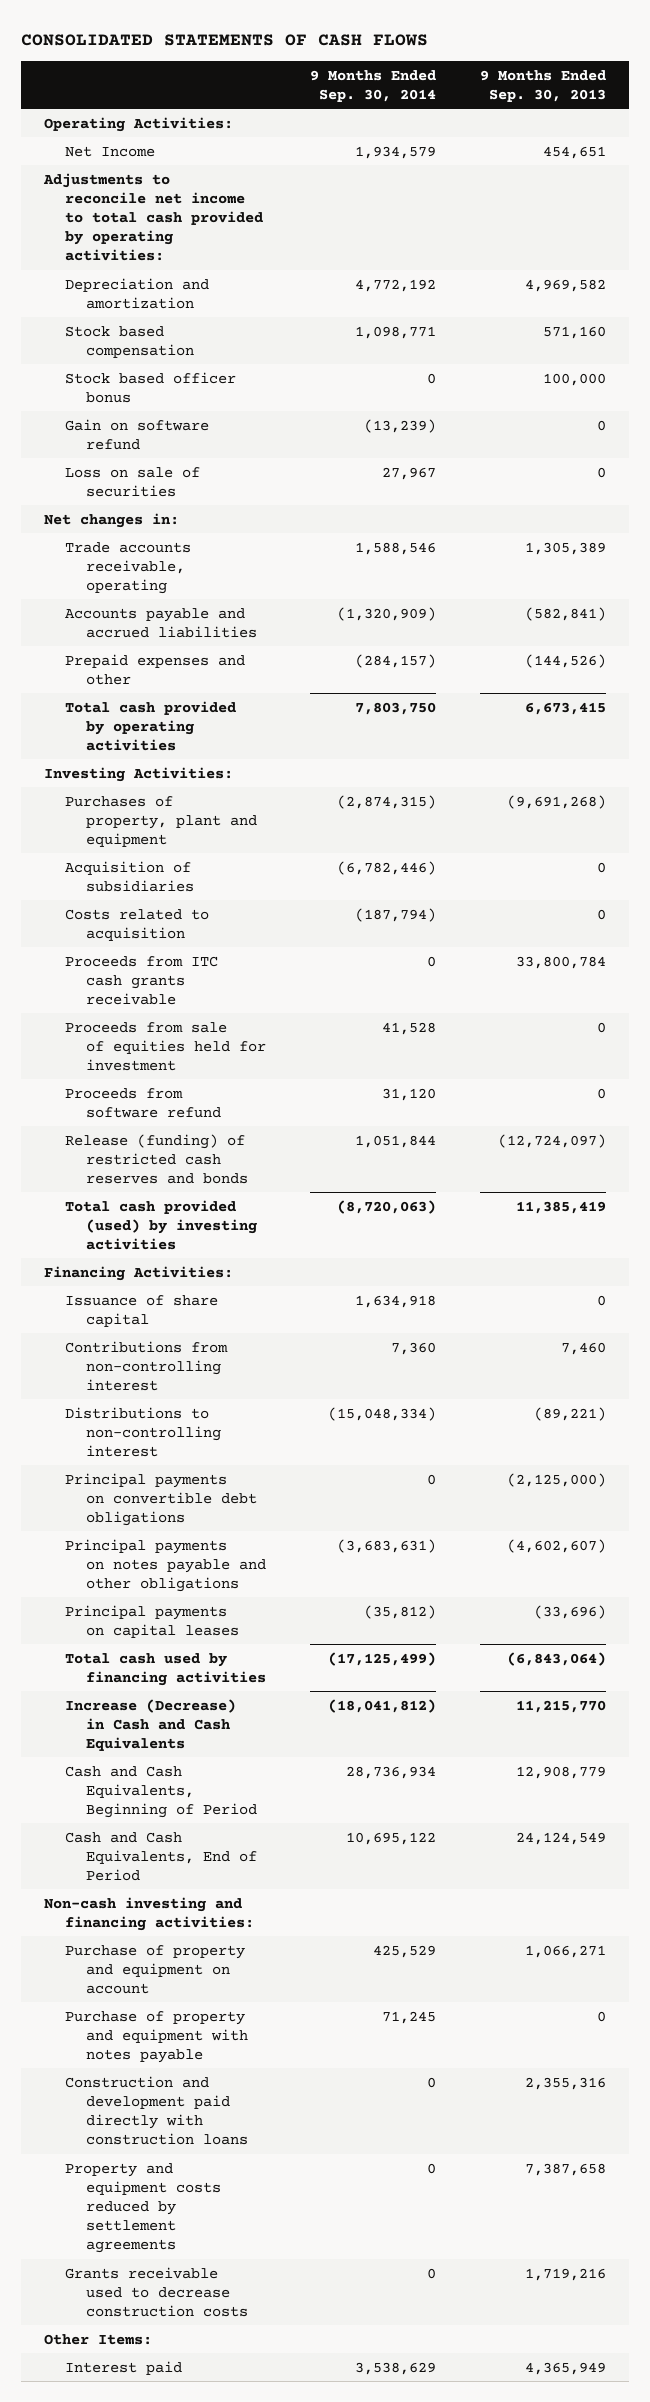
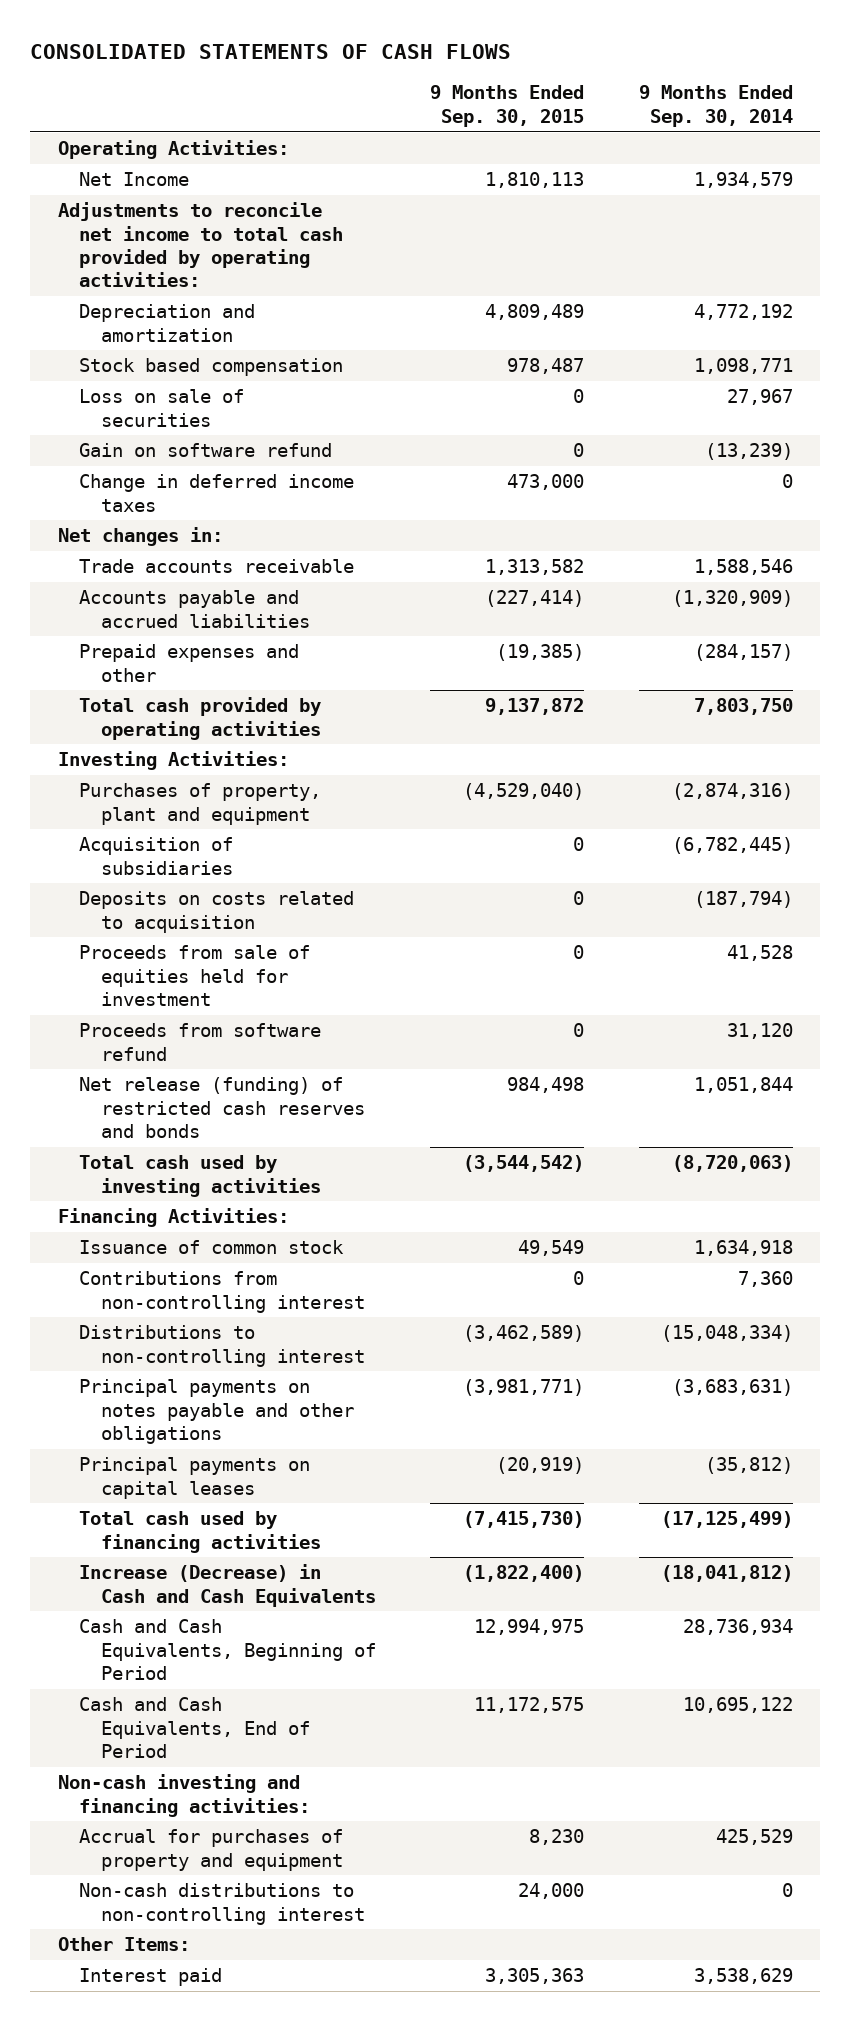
- | 9 Months Ended Sep. 30, 2014 | 9 Months Ended Sep. 30, 2013
+ | 9 Months Ended Sep. 30, 2015 | 9 Months Ended Sep. 30, 2014
- Stock based officer bonus | 0 | 100,000
moved down: Gain on software refund | 0 | (13,239)
+ Change in deferred income taxes | 473,000 | 0
- Trade accounts receivable, operating | 1,588,546 | 1,305,389
+ Trade accounts receivable | 1,313,582 | 1,588,546
- Purchases of property, plant and equipment | (2,874,315) | (9,691,268)
- Acquisition of subsidiaries | (6,782,446) | 0
- Costs related to acquisition | (187,794) | 0
- Proceeds from ITC cash grants receivable | 0 | 33,800,784
+ Purchases of property, plant and equipment | (4,529,040) | (2,874,316)
+ Acquisition of subsidiaries | 0 | (6,782,445)
+ Deposits on costs related to acquisition | 0 | (187,794)
- Release (funding) of restricted cash reserves and bonds | 1,051,844 | (12,724,097)
- Total cash provided (used) by investing activities | (8,720,063) | 11,385,419
+ Net release (funding) of restricted cash reserves and bonds | 984,498 | 1,051,844
+ Total cash used by investing activities | (3,544,542) | (8,720,063)
- Issuance of share capital | 1,634,918 | 0
+ Issuance of common stock | 49,549 | 1,634,918
- Principal payments on convertible debt obligations | 0 | (2,125,000)
- Purchase of property and equipment on account | 425,529 | 1,066,271
- Purchase of property and equipment with notes payable | 71,245 | 0
- Construction and development paid directly with construction loans | 0 | 2,355,316
- Property and equipment costs reduced by settlement agreements | 0 | 7,387,658
- Grants receivable used to decrease construction costs | 0 | 1,719,216
+ Accrual for purchases of property and equipment | 8,230 | 425,529
+ Non-cash distributions to non-controlling interest | 24,000 | 0

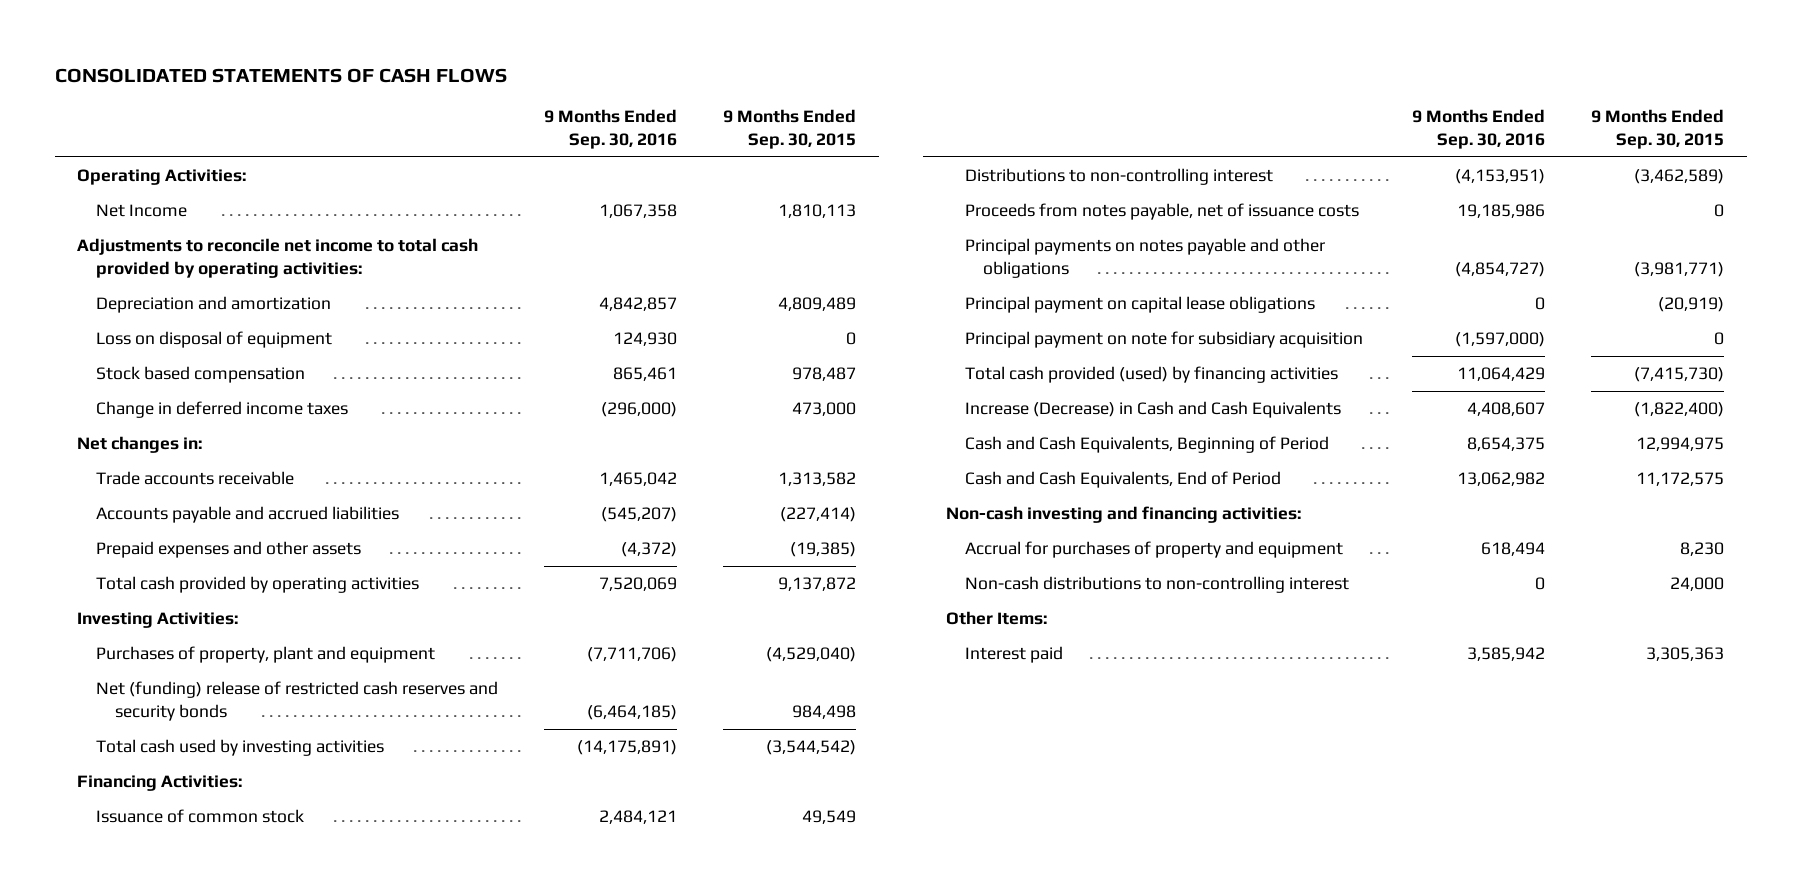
- | 9 Months Ended Sep. 30, 2015 | 9 Months Ended Sep. 30, 2014
+ | 9 Months Ended Sep. 30, 2016 | 9 Months Ended Sep. 30, 2015
+ Loss on disposal of equipment | 124,930 | 0
- Loss on sale of securities | 0 | 27,967
- Gain on software refund | 0 | (13,239)
- Prepaid expenses and other | (19,385) | (284,157)
+ Prepaid expenses and other assets | (4,372) | (19,385)
- Acquisition of subsidiaries | 0 | (6,782,445)
- Deposits on costs related to acquisition | 0 | (187,794)
- Proceeds from sale of equities held for investment | 0 | 41,528
- Proceeds from software refund | 0 | 31,120
- Net release (funding) of restricted cash reserves and bonds | 984,498 | 1,051,844
+ Net (funding) release of restricted cash reserves and security bonds | (6,464,185) | 984,498
- Contributions from non-controlling interest | 0 | 7,360
+ Proceeds from notes payable, net of issuance costs | 19,185,986 | 0
- Principal payments on capital leases | (20,919) | (35,812)
- Total cash used by financing activities | (7,415,730) | (17,125,499)
+ Principal payment on capital lease obligations | 0 | (20,919)
+ Principal payment on note for subsidiary acquisition | (1,597,000) | 0
+ Total cash provided (used) by financing activities | 11,064,429 | (7,415,730)

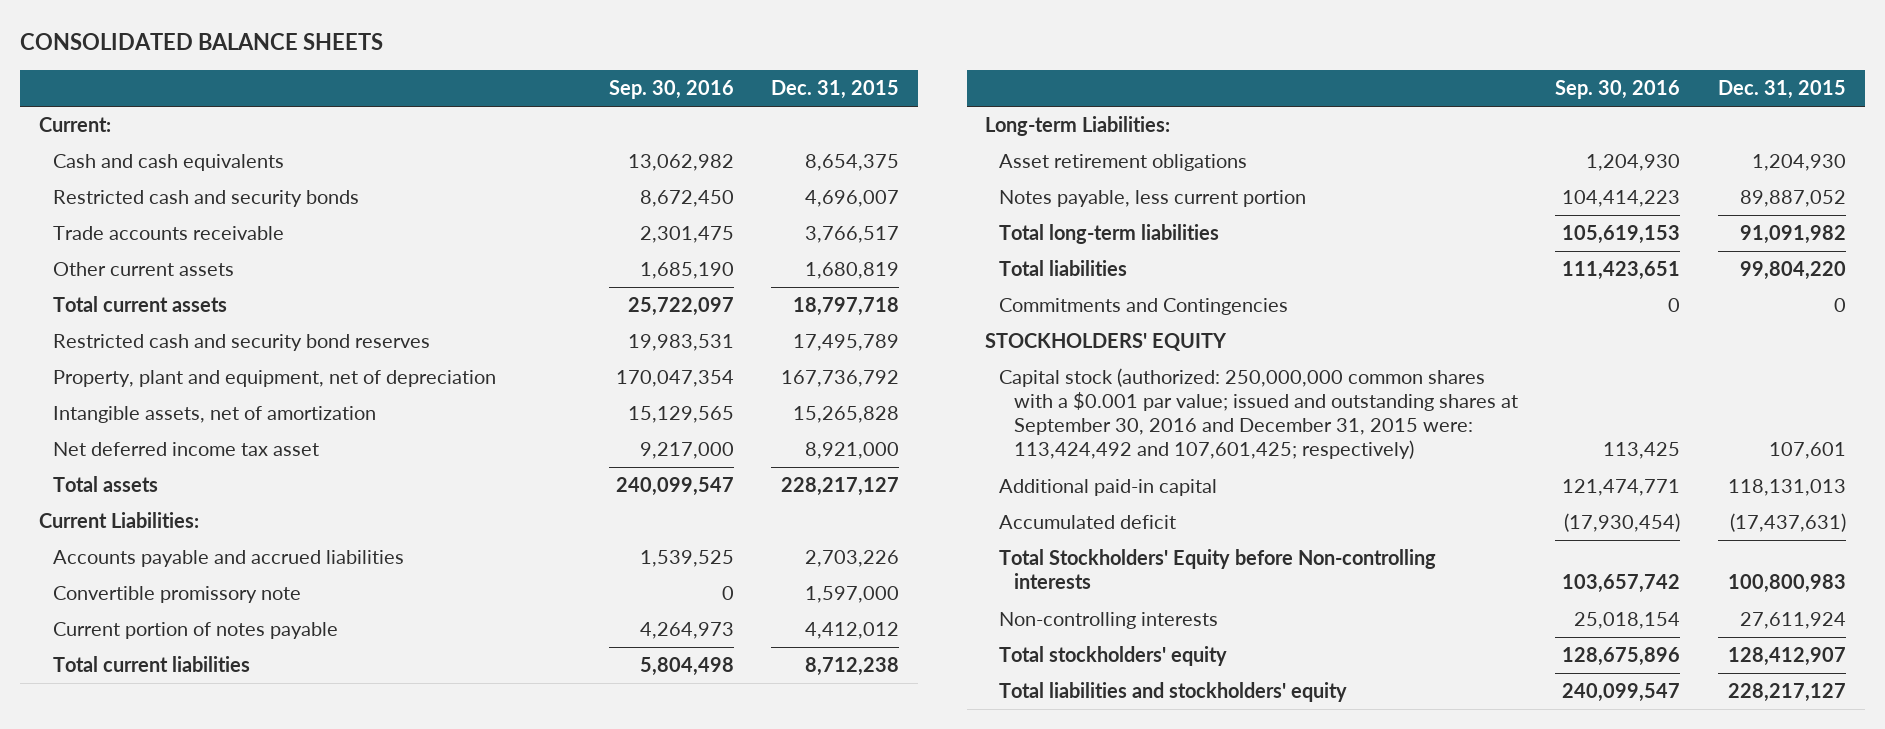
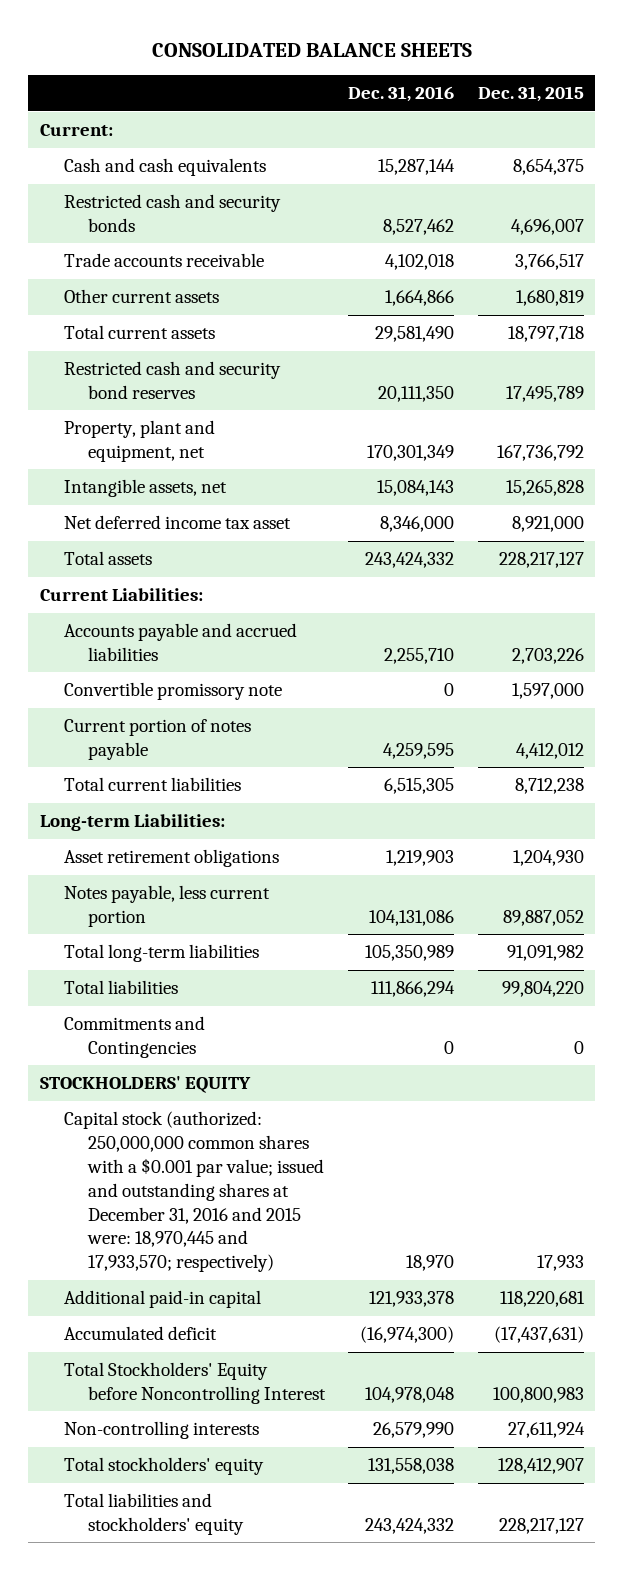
- | Sep. 30, 2016 | Dec. 31, 2015
+ | Dec. 31, 2016 | Dec. 31, 2015
- Property, plant and equipment, net of depreciation | 170,047,354 | 167,736,792
- Intangible assets, net of amortization | 15,129,565 | 15,265,828
+ Property, plant and equipment, net | 170,301,349 | 167,736,792
+ Intangible assets, net | 15,084,143 | 15,265,828
- Capital stock (authorized: 250,000,000 common shares with a $0.001 par value; issued and outstanding shares at September 30, 2016 and December 31, 2015 were: 113,424,492 and 107,601,425; respectively) | 113,425 | 107,601
- Additional paid-in capital | 121,474,771 | 118,131,013
+ Capital stock (authorized: 250,000,000 common shares with a $0.001 par value; issued and outstanding shares at December 31, 2016 and 2015 were: 18,970,445 and 17,933,570; respectively) | 18,970 | 17,933
+ Additional paid-in capital | 121,933,378 | 118,220,681
- Total Stockholders' Equity before Non-controlling interests | 103,657,742 | 100,800,983
+ Total Stockholders' Equity before Noncontrolling Interest | 104,978,048 | 100,800,983

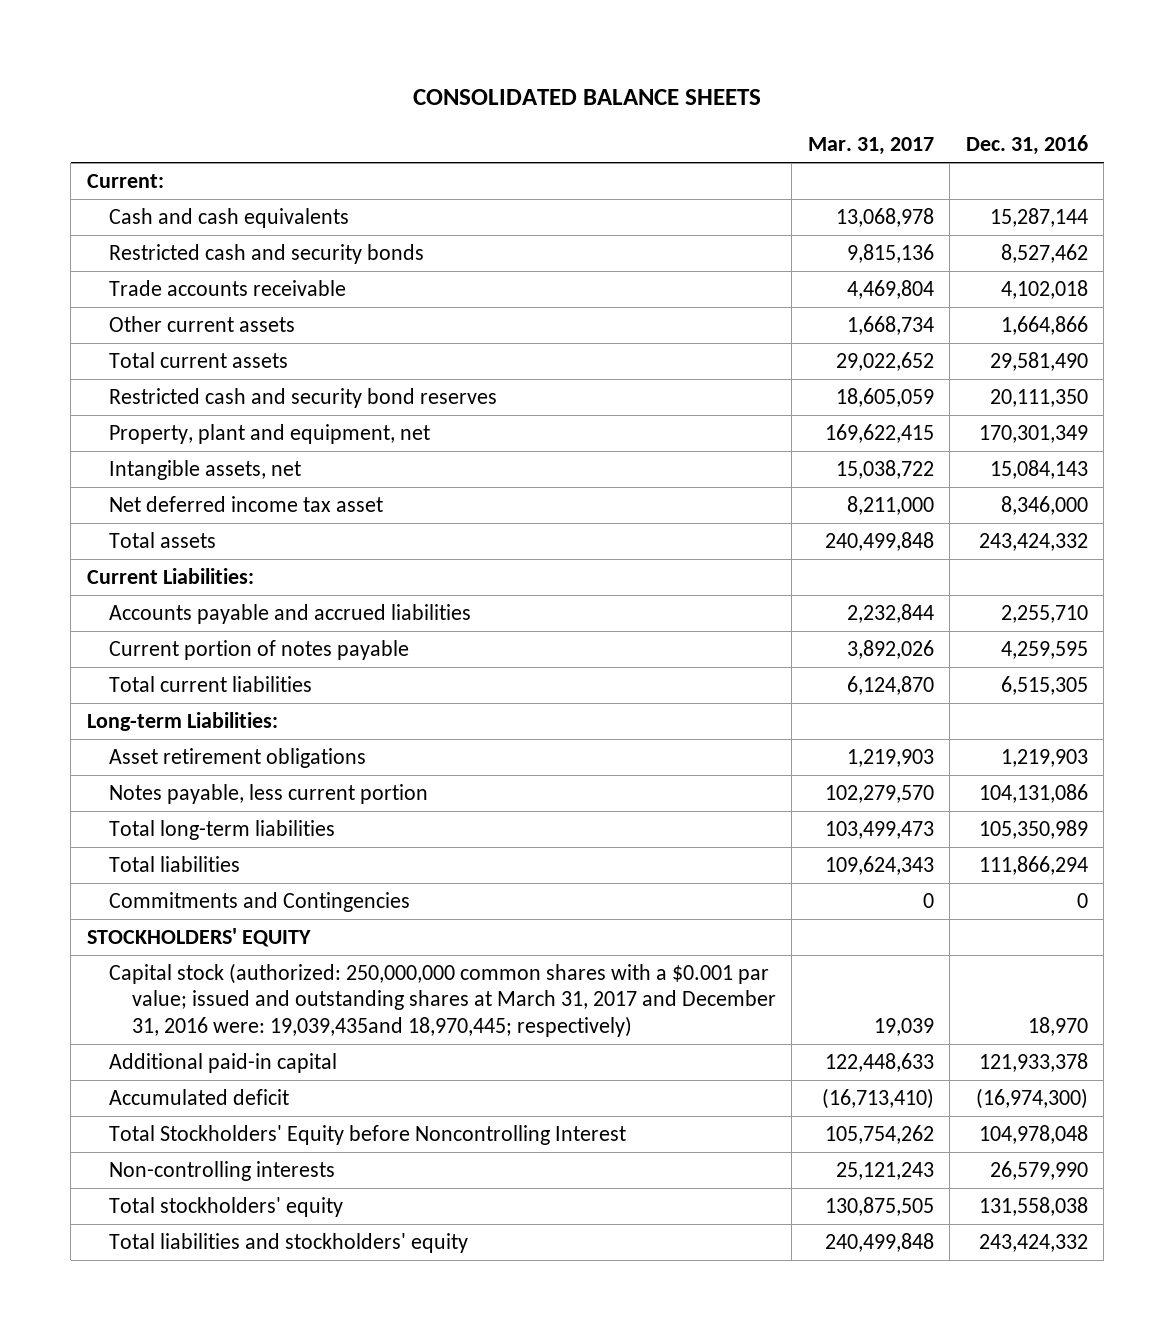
- | Dec. 31, 2016 | Dec. 31, 2015
+ | Mar. 31, 2017 | Dec. 31, 2016
- Convertible promissory note | 0 | 1,597,000
- Capital stock (authorized: 250,000,000 common shares with a $0.001 par value; issued and outstanding shares at December 31, 2016 and 2015 were: 18,970,445 and 17,933,570; respectively) | 18,970 | 17,933
+ Capital stock (authorized: 250,000,000 common shares with a $0.001 par value; issued and outstanding shares at March 31, 2017 and December 31, 2016 were: 19,039,435and 18,970,445; respectively) | 19,039 | 18,970

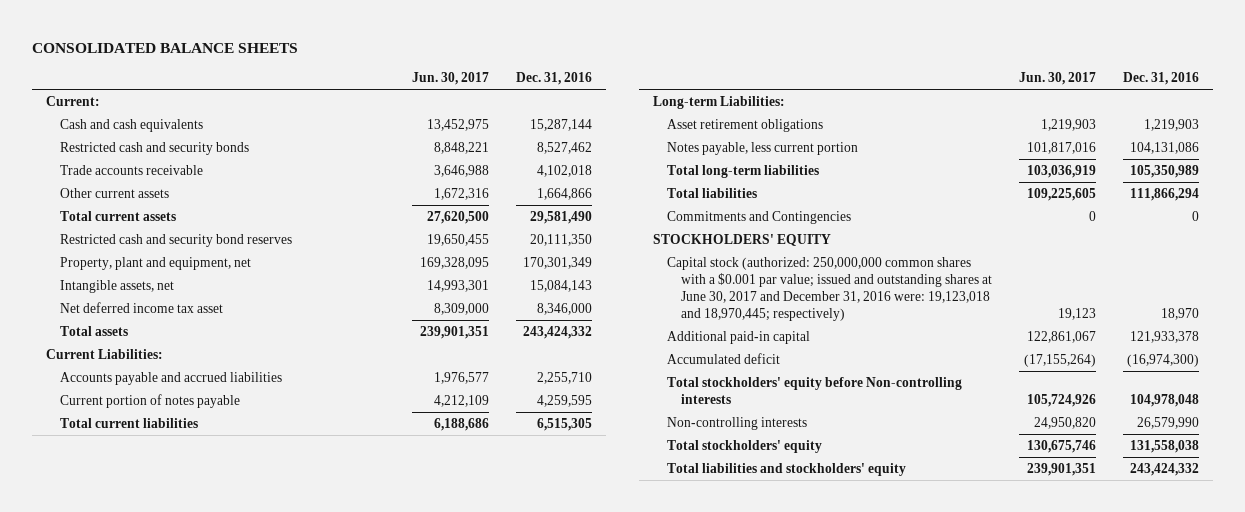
- | Mar. 31, 2017 | Dec. 31, 2016
+ | Jun. 30, 2017 | Dec. 31, 2016
- Capital stock (authorized: 250,000,000 common shares with a $0.001 par value; issued and outstanding shares at March 31, 2017 and December 31, 2016 were: 19,039,435and 18,970,445; respectively) | 19,039 | 18,970
+ Capital stock (authorized: 250,000,000 common shares with a $0.001 par value; issued and outstanding shares at June 30, 2017 and December 31, 2016 were: 19,123,018 and 18,970,445; respectively) | 19,123 | 18,970
- Total Stockholders' Equity before Noncontrolling Interest | 105,754,262 | 104,978,048
+ Total stockholders' equity before Non-controlling interests | 105,724,926 | 104,978,048

